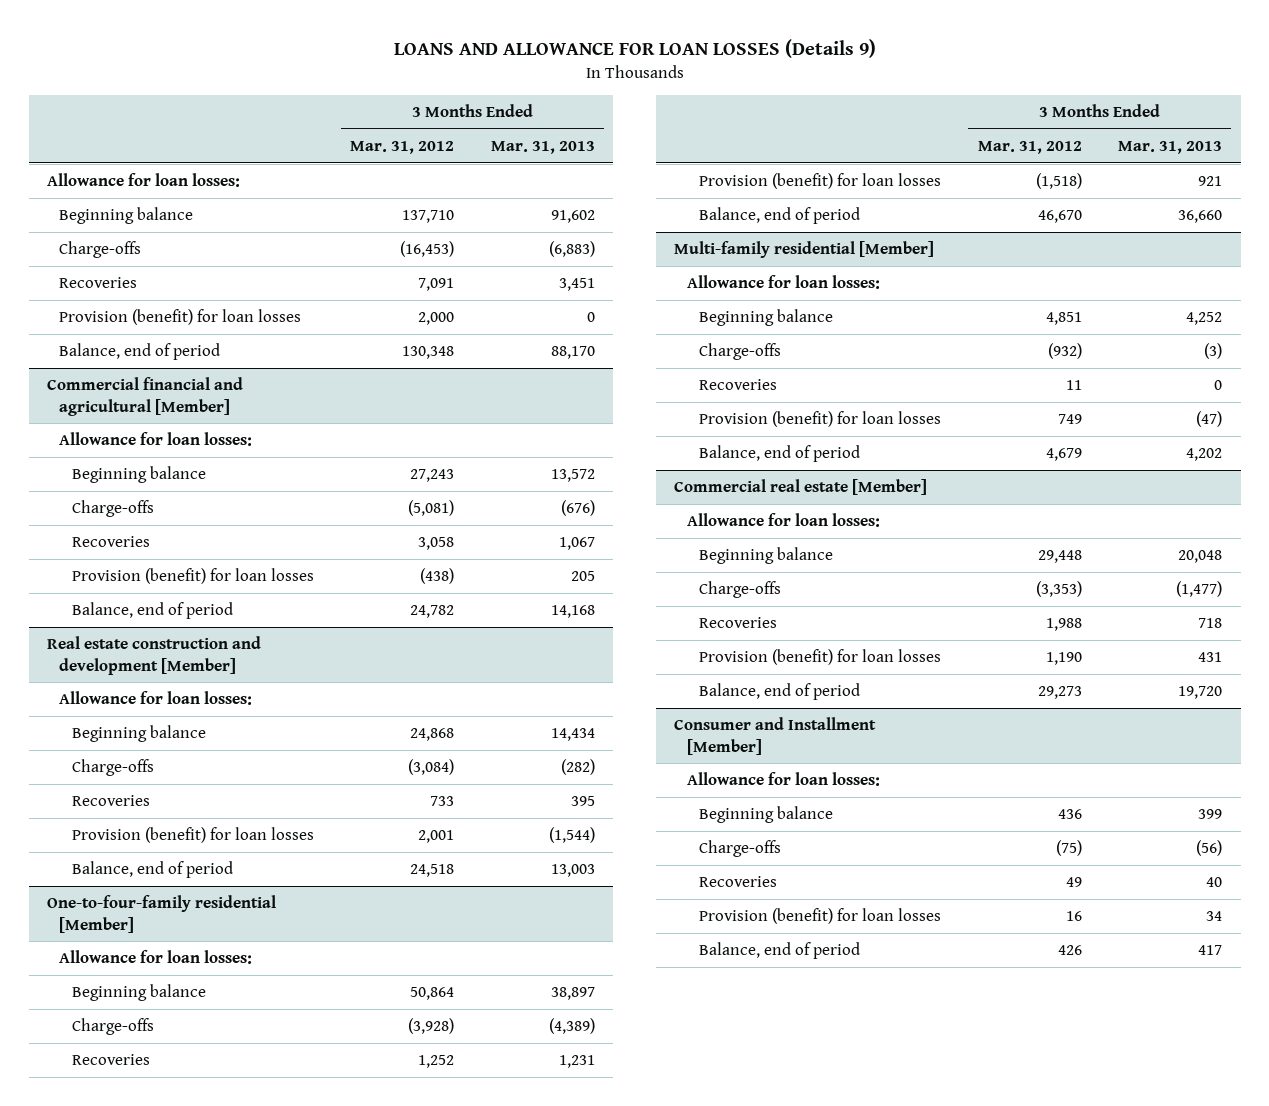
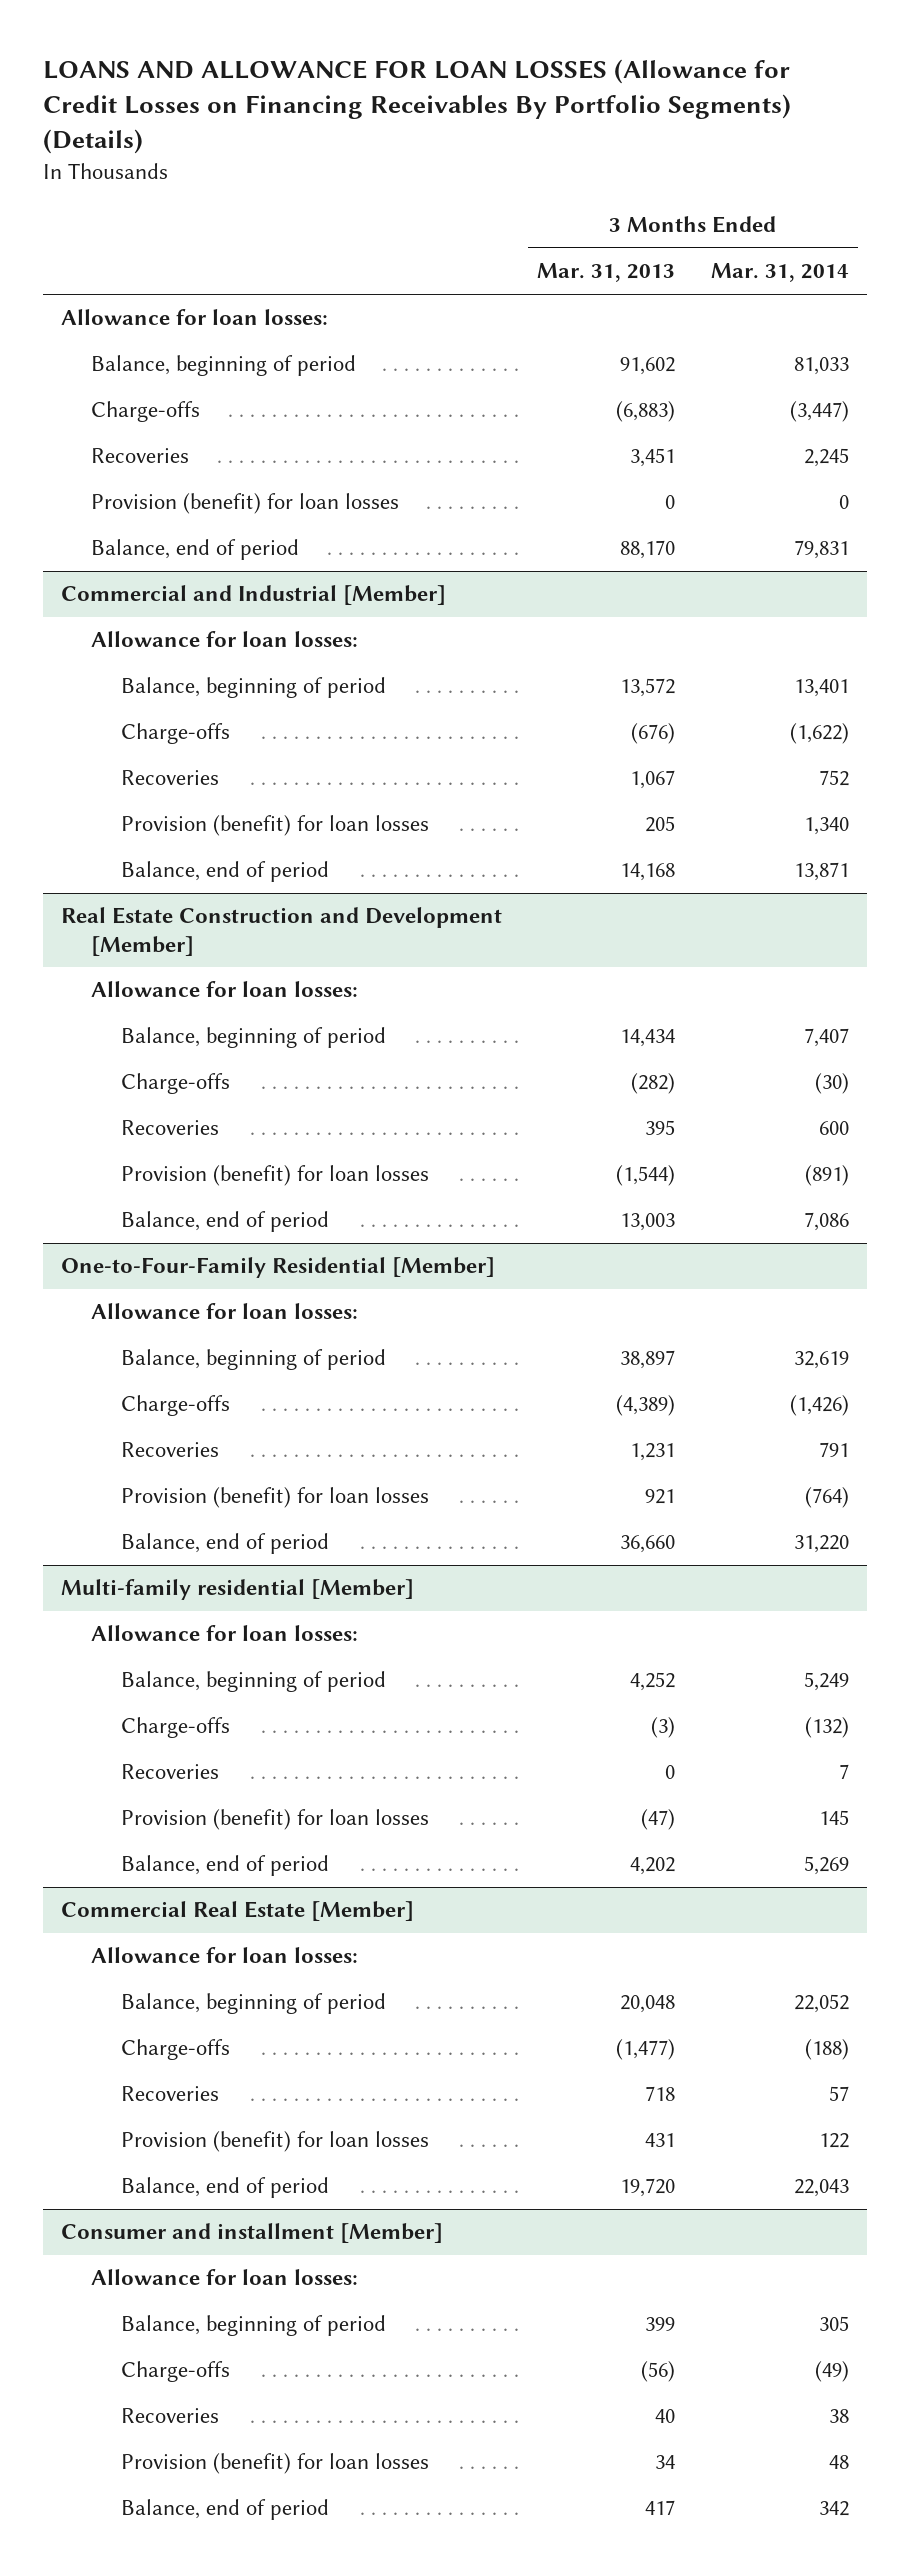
- LOANS AND ALLOWANCE FOR LOAN LOSSES (Details 9)
+ LOANS AND ALLOWANCE FOR LOAN LOSSES (Allowance for Credit Losses on Financing Receivables By Portfolio Segments) (Details)
- | 3 Months Ended Mar. 31, 2012 | 3 Months Ended Mar. 31, 2013
+ | 3 Months Ended Mar. 31, 2013 | 3 Months Ended Mar. 31, 2014
- Beginning balance | 137,710 | 91,602
+ Balance, beginning of period | 91,602 | 81,033
- Commercial financial and agricultural [Member]
+ Commercial and Industrial [Member]
- Beginning balance | 27,243 | 13,572
+ Balance, beginning of period | 13,572 | 13,401
- Real estate construction and development [Member]
+ Real Estate Construction and Development [Member]
- Beginning balance | 24,868 | 14,434
+ Balance, beginning of period | 14,434 | 7,407
- One-to-four-family residential [Member]
+ One-to-Four-Family Residential [Member]
- Beginning balance | 50,864 | 38,897
+ Balance, beginning of period | 38,897 | 32,619
@ Multi-family residential [Member]
- Beginning balance | 4,851 | 4,252
+ Balance, beginning of period | 4,252 | 5,249
- Commercial real estate [Member]
+ Commercial Real Estate [Member]
- Beginning balance | 29,448 | 20,048
+ Balance, beginning of period | 20,048 | 22,052
- Consumer and Installment [Member]
+ Consumer and installment [Member]
- Beginning balance | 436 | 399
+ Balance, beginning of period | 399 | 305

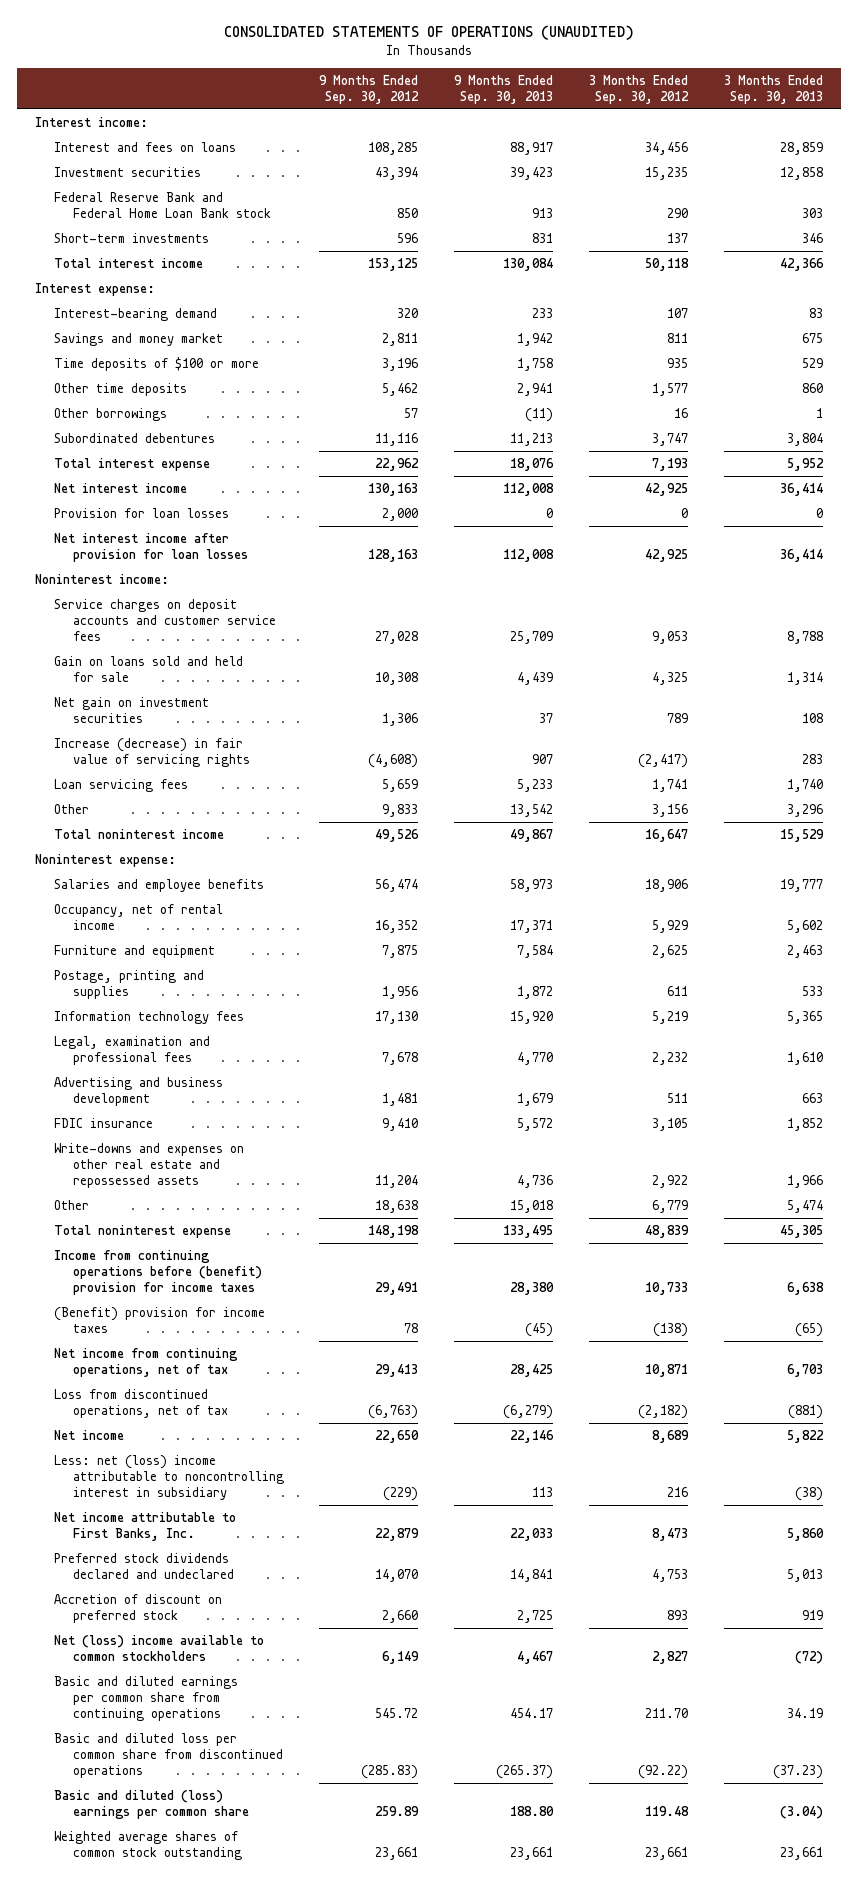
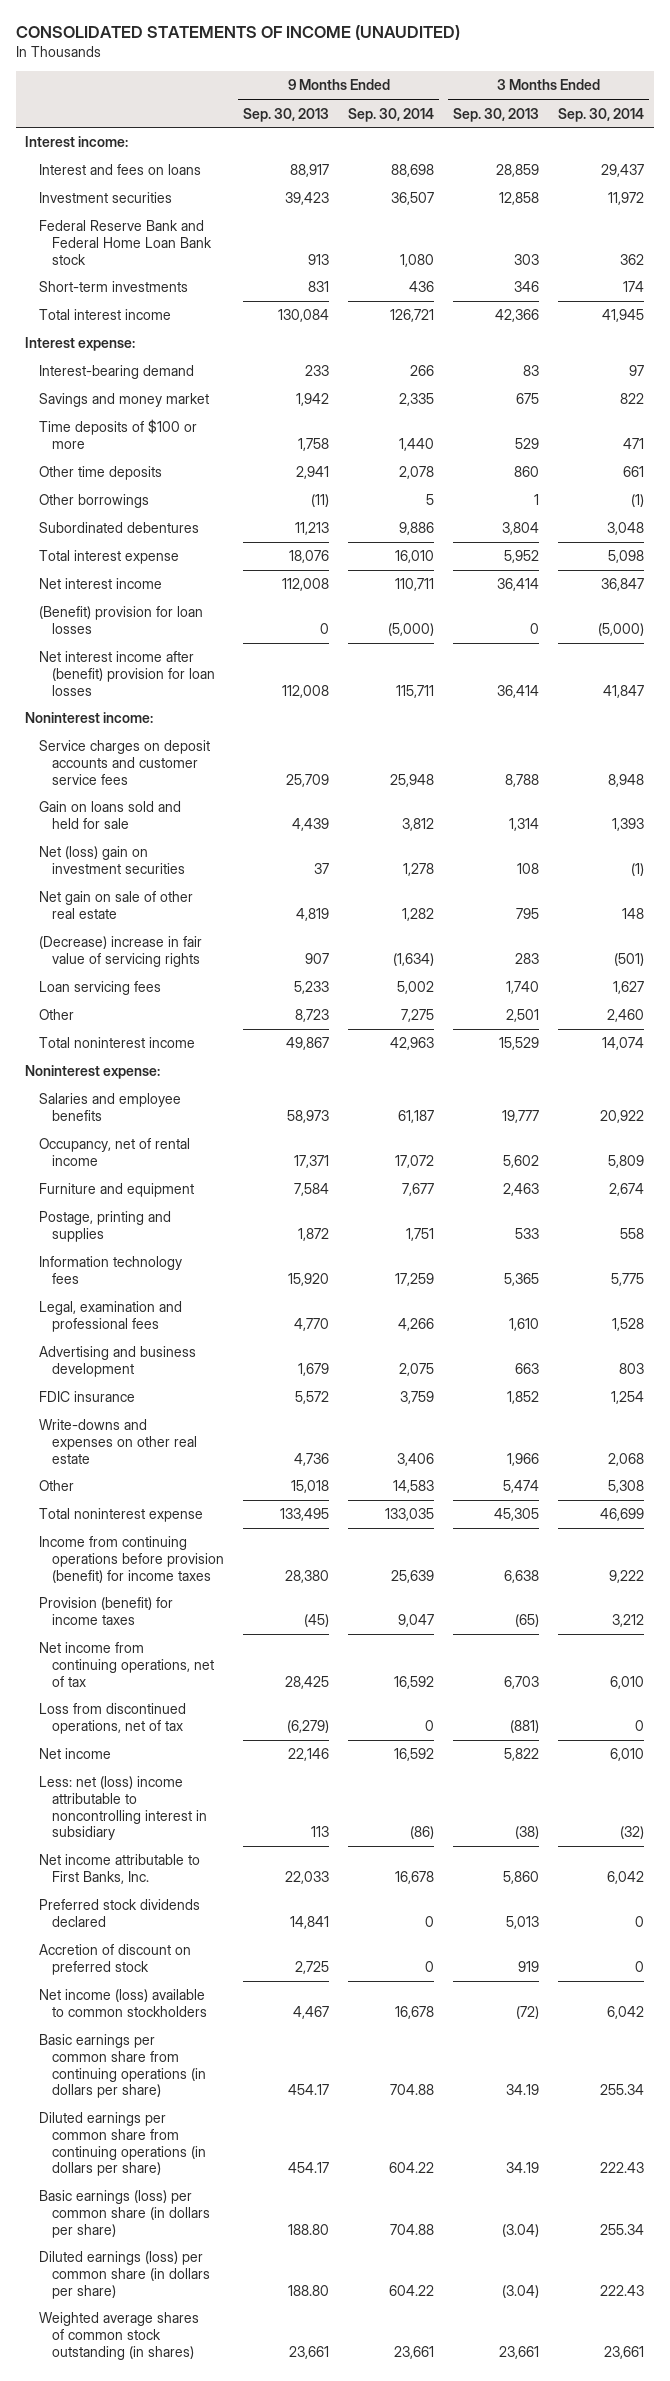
- CONSOLIDATED STATEMENTS OF OPERATIONS (UNAUDITED)
+ CONSOLIDATED STATEMENTS OF INCOME (UNAUDITED)
- | 9 Months Ended Sep. 30, 2012 | 9 Months Ended Sep. 30, 2013 | 3 Months Ended Sep. 30, 2012 | 3 Months Ended Sep. 30, 2013
+ | 9 Months Ended Sep. 30, 2013 | 9 Months Ended Sep. 30, 2014 | 3 Months Ended Sep. 30, 2013 | 3 Months Ended Sep. 30, 2014
- Provision for loan losses | 2,000 | 0 | 0 | 0
- Net interest income after provision for loan losses | 128,163 | 112,008 | 42,925 | 36,414
+ (Benefit) provision for loan losses | 0 | (5,000) | 0 | (5,000)
+ Net interest income after (benefit) provision for loan losses | 112,008 | 115,711 | 36,414 | 41,847
- Net gain on investment securities | 1,306 | 37 | 789 | 108
- Increase (decrease) in fair value of servicing rights | (4,608) | 907 | (2,417) | 283
+ Net (loss) gain on investment securities | 37 | 1,278 | 108 | (1)
+ Net gain on sale of other real estate | 4,819 | 1,282 | 795 | 148
+ (Decrease) increase in fair value of servicing rights | 907 | (1,634) | 283 | (501)
- Other | 9,833 | 13,542 | 3,156 | 3,296
+ Other | 8,723 | 7,275 | 2,501 | 2,460
- Write-downs and expenses on other real estate and repossessed assets | 11,204 | 4,736 | 2,922 | 1,966
+ Write-downs and expenses on other real estate | 4,736 | 3,406 | 1,966 | 2,068
- Income from continuing operations before (benefit) provision for income taxes | 29,491 | 28,380 | 10,733 | 6,638
- (Benefit) provision for income taxes | 78 | (45) | (138) | (65)
+ Income from continuing operations before provision (benefit) for income taxes | 28,380 | 25,639 | 6,638 | 9,222
+ Provision (benefit) for income taxes | (45) | 9,047 | (65) | 3,212
- Preferred stock dividends declared and undeclared | 14,070 | 14,841 | 4,753 | 5,013
+ Preferred stock dividends declared | 14,841 | 0 | 5,013 | 0
- Net (loss) income available to common stockholders | 6,149 | 4,467 | 2,827 | (72)
- Basic and diluted earnings per common share from continuing operations | 545.72 | 454.17 | 211.70 | 34.19
- Basic and diluted loss per common share from discontinued operations | (285.83) | (265.37) | (92.22) | (37.23)
- Basic and diluted (loss) earnings per common share | 259.89 | 188.80 | 119.48 | (3.04)
- Weighted average shares of common stock outstanding | 23,661 | 23,661 | 23,661 | 23,661
+ Net income (loss) available to common stockholders | 4,467 | 16,678 | (72) | 6,042
+ Basic earnings per common share from continuing operations (in dollars per share) | 454.17 | 704.88 | 34.19 | 255.34
+ Diluted earnings per common share from continuing operations (in dollars per share) | 454.17 | 604.22 | 34.19 | 222.43
+ Basic earnings (loss) per common share (in dollars per share) | 188.80 | 704.88 | (3.04) | 255.34
+ Diluted earnings (loss) per common share (in dollars per share) | 188.80 | 604.22 | (3.04) | 222.43
+ Weighted average shares of common stock outstanding (in shares) | 23,661 | 23,661 | 23,661 | 23,661

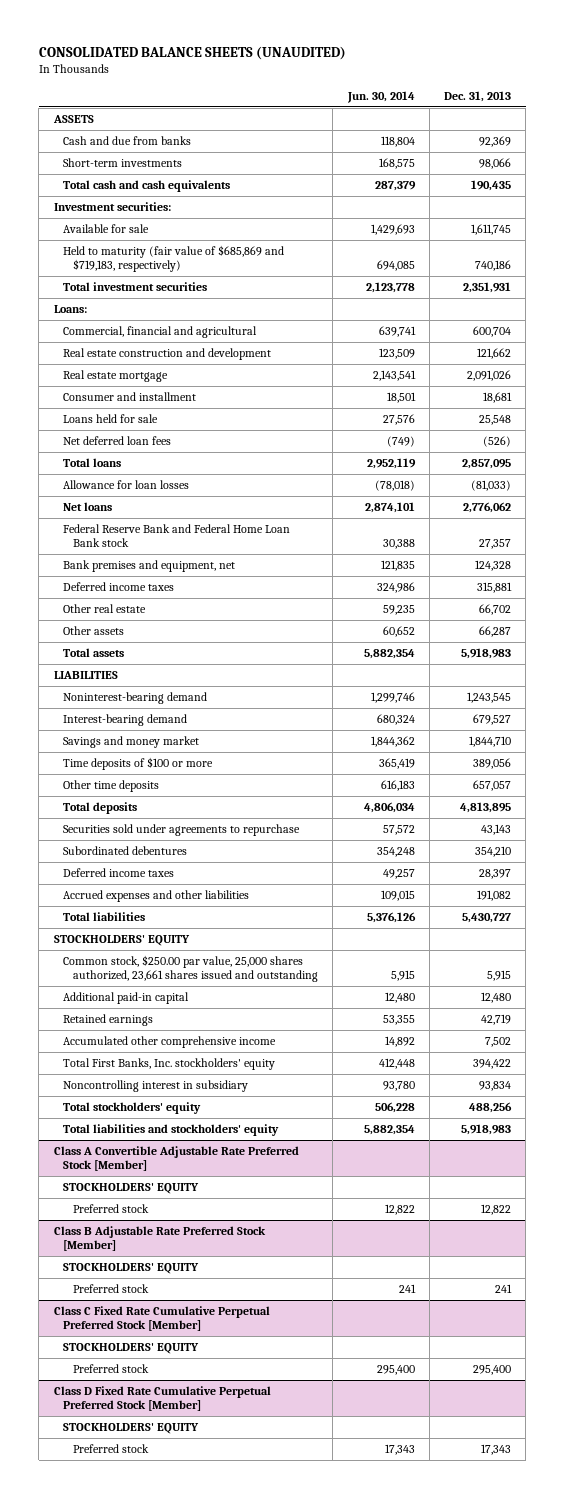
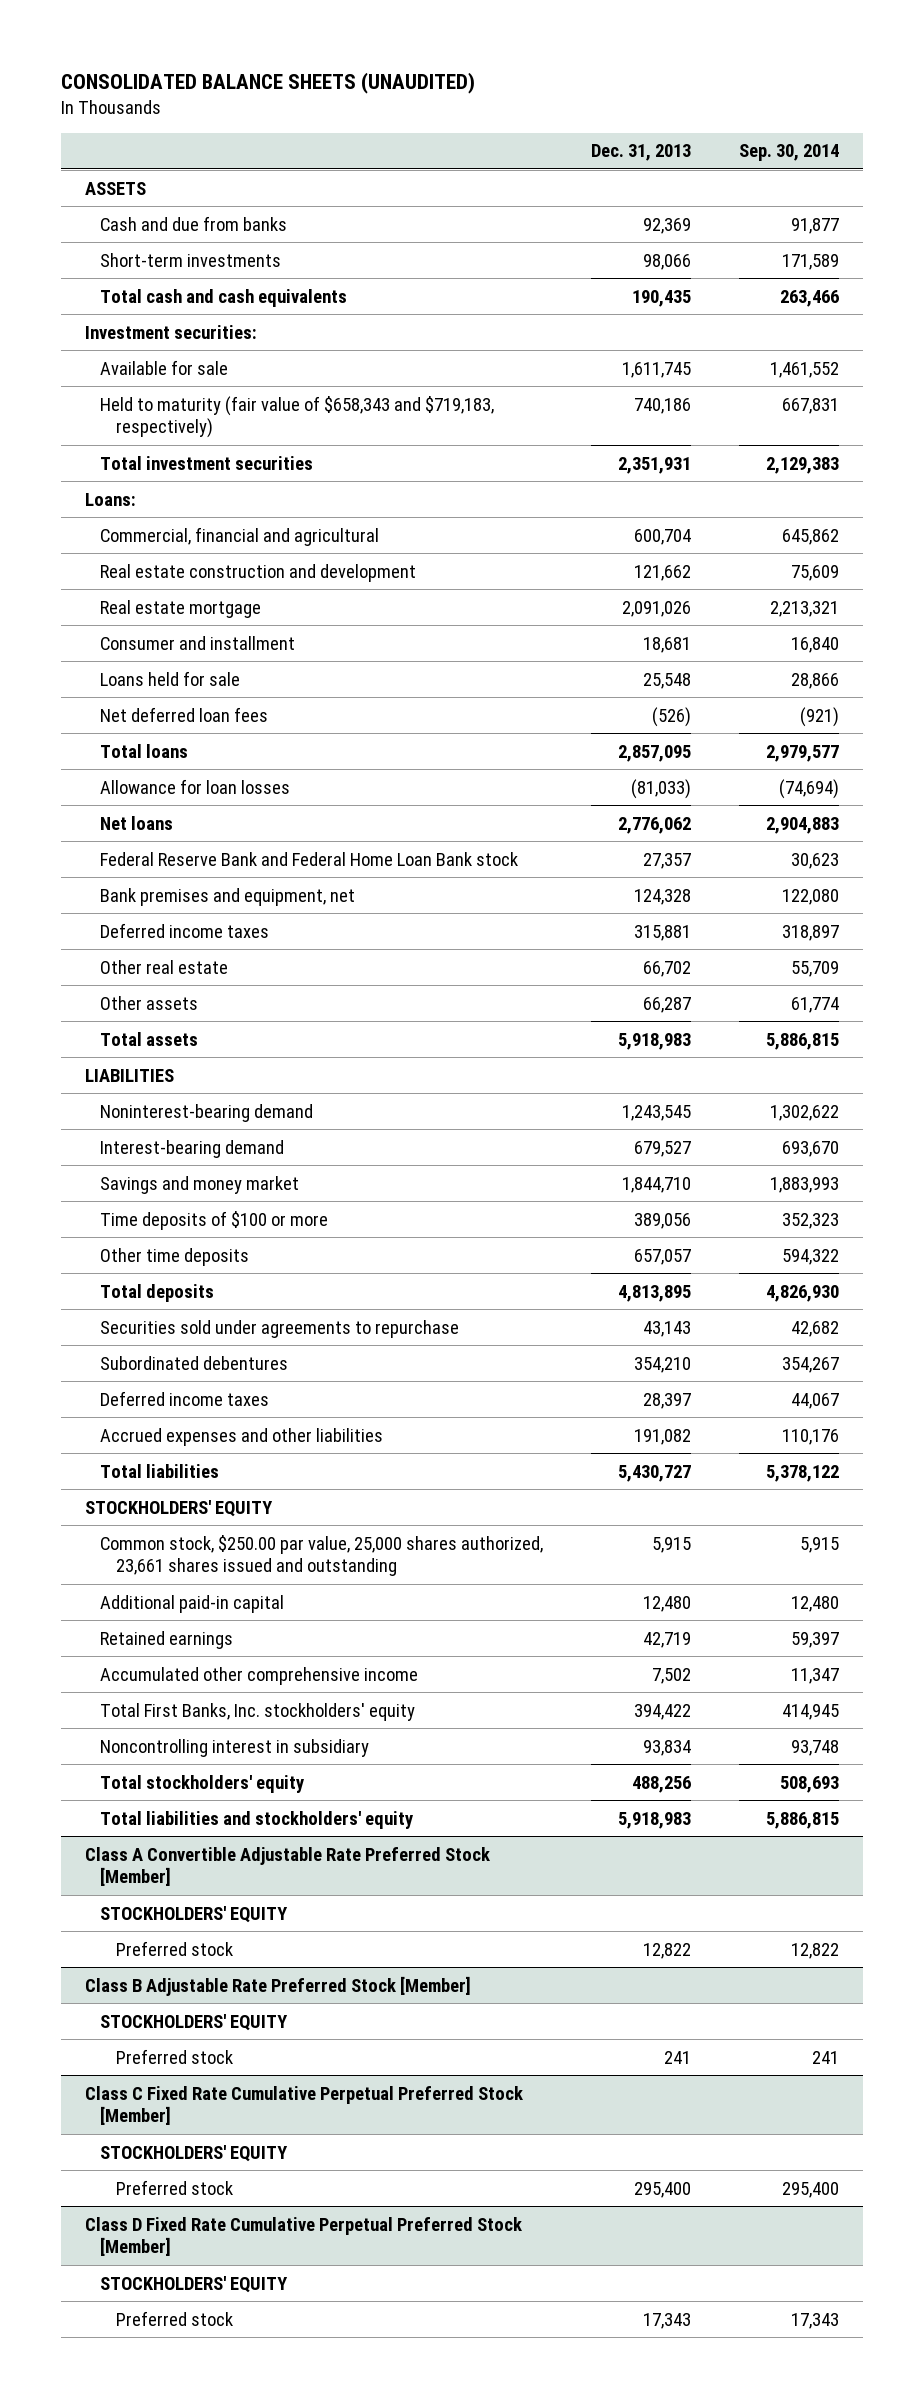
- | Jun. 30, 2014 | Dec. 31, 2013
+ | Dec. 31, 2013 | Sep. 30, 2014
- Held to maturity (fair value of $685,869 and $719,183, respectively) | 694,085 | 740,186
+ Held to maturity (fair value of $658,343 and $719,183, respectively) | 740,186 | 667,831

